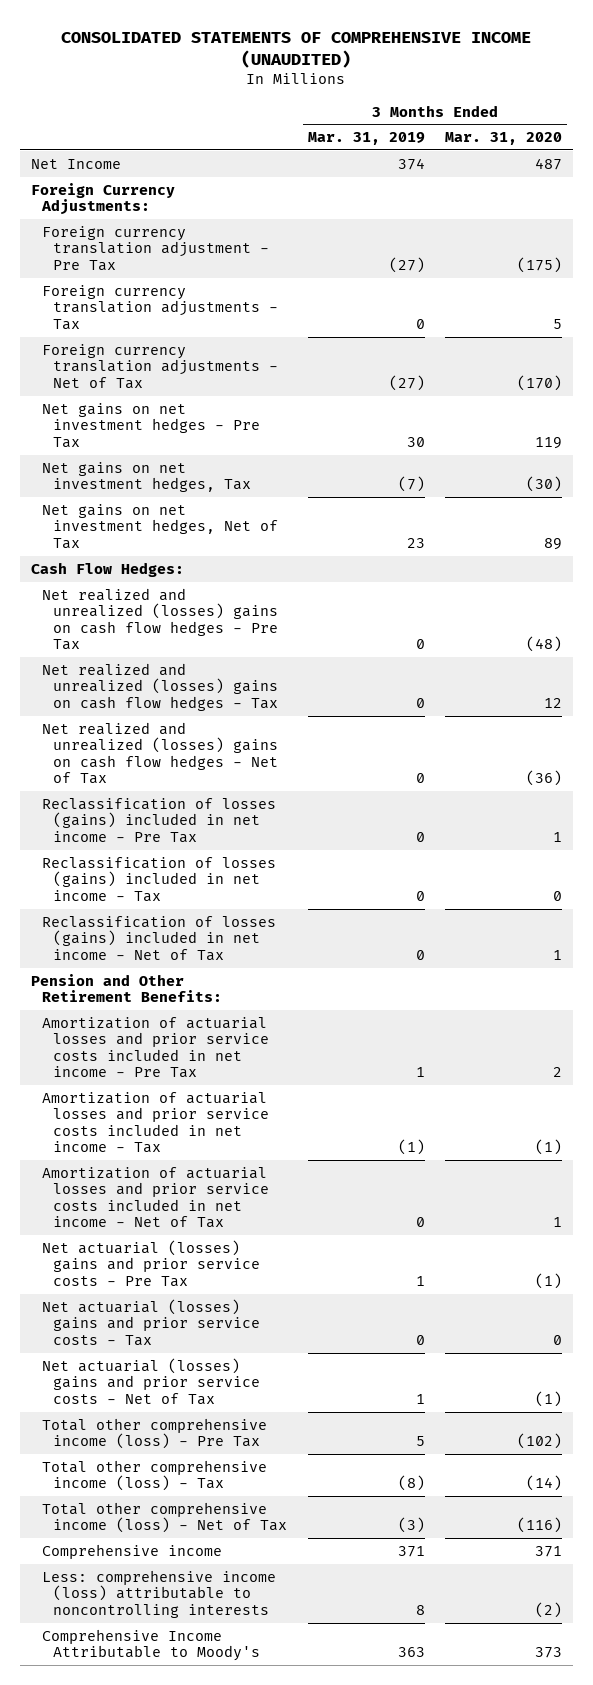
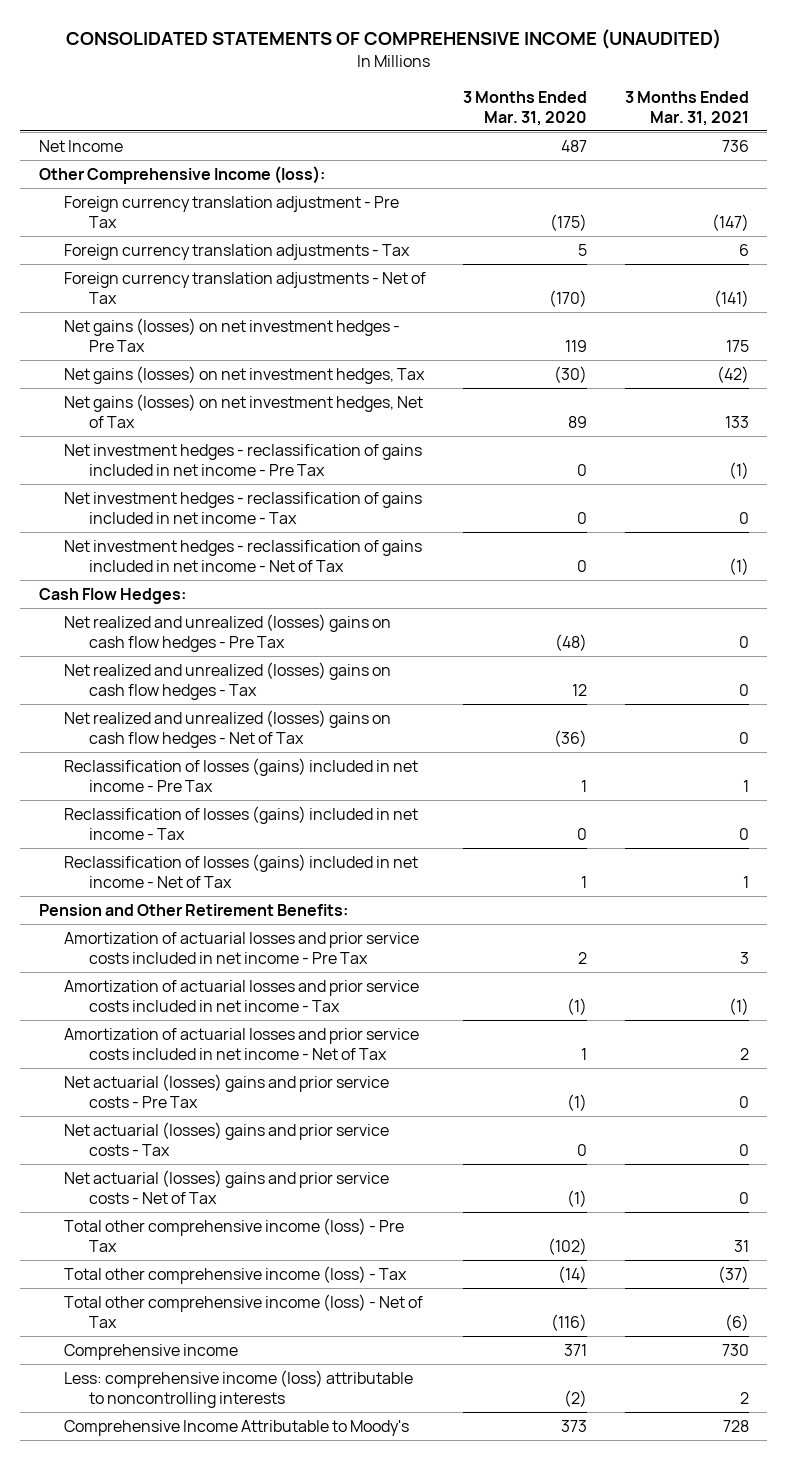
- | 3 Months Ended Mar. 31, 2019 | 3 Months Ended Mar. 31, 2020
+ | 3 Months Ended Mar. 31, 2020 | 3 Months Ended Mar. 31, 2021
- Foreign Currency Adjustments:
+ Other Comprehensive Income (loss):
- Net gains on net investment hedges - Pre Tax | 30 | 119
- Net gains on net investment hedges, Tax | (7) | (30)
- Net gains on net investment hedges, Net of Tax | 23 | 89
+ Net gains (losses) on net investment hedges - Pre Tax | 119 | 175
+ Net gains (losses) on net investment hedges, Tax | (30) | (42)
+ Net gains (losses) on net investment hedges, Net of Tax | 89 | 133
+ Net investment hedges - reclassification of gains included in net income - Pre Tax | 0 | (1)
+ Net investment hedges - reclassification of gains included in net income - Tax | 0 | 0
+ Net investment hedges - reclassification of gains included in net income - Net of Tax | 0 | (1)

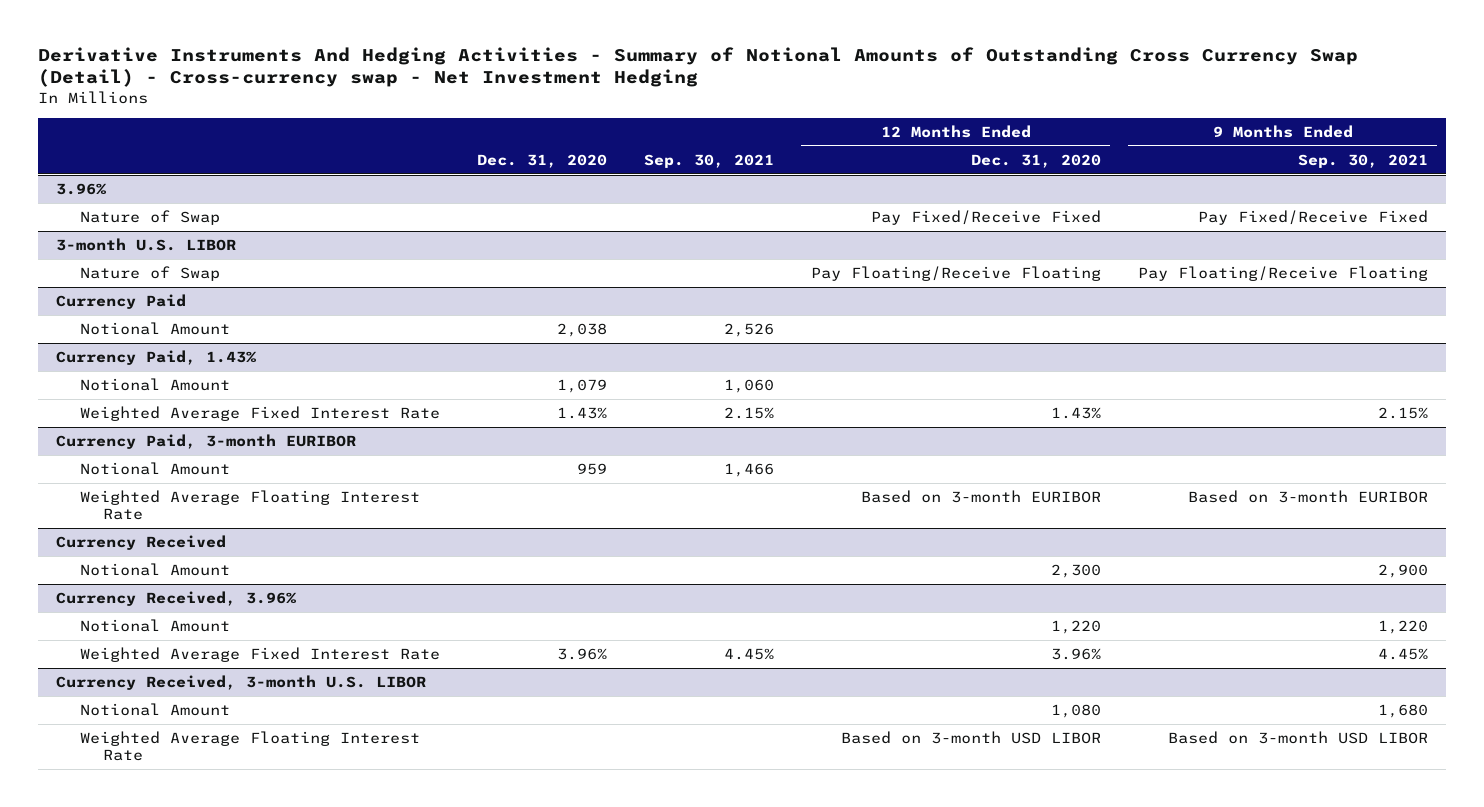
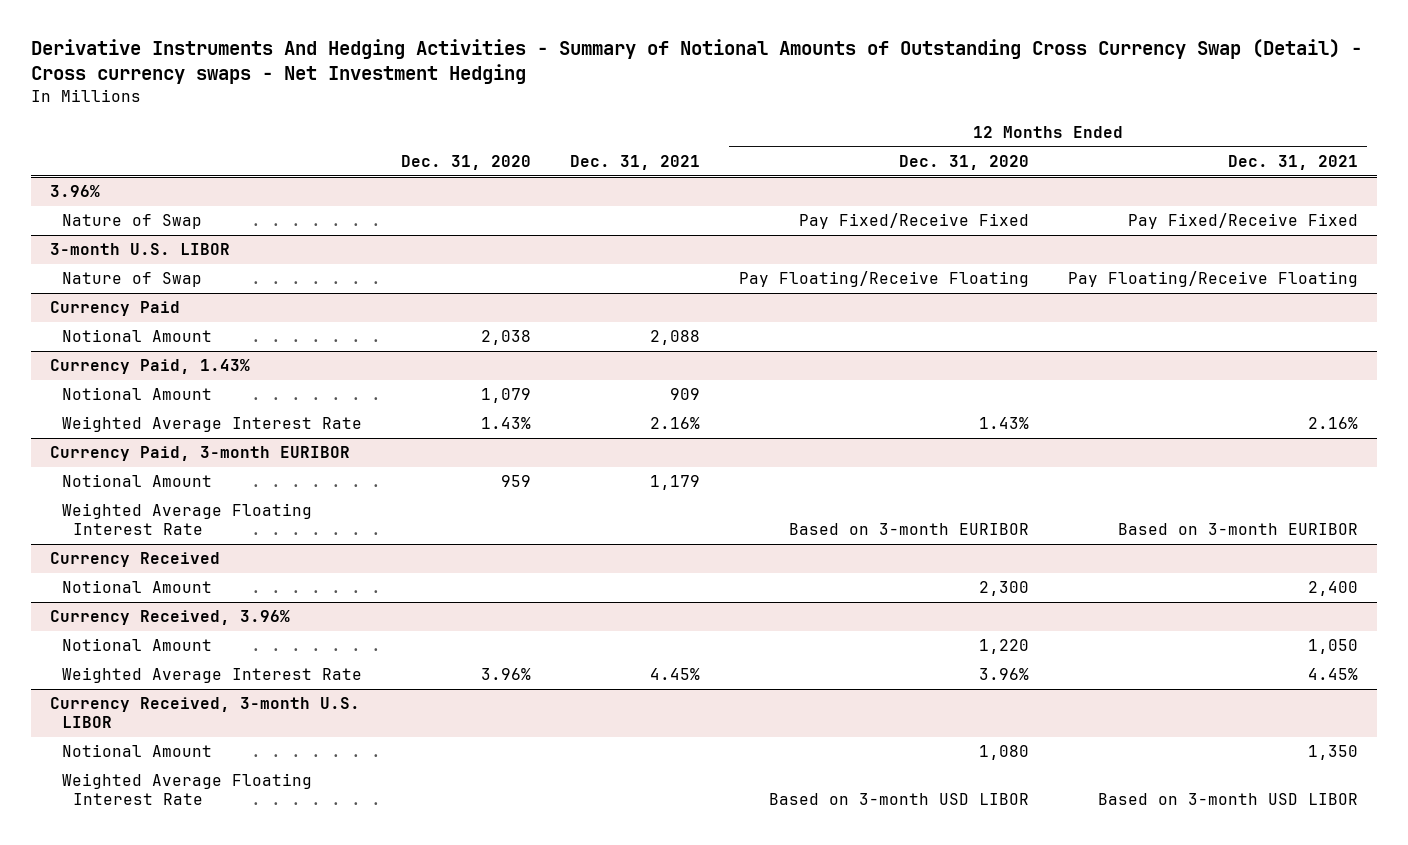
- Derivative Instruments And Hedging Activities - Summary of Notional Amounts of Outstanding Cross Currency Swap (Detail) - Cross-currency swap - Net Investment Hedging
+ Derivative Instruments And Hedging Activities - Summary of Notional Amounts of Outstanding Cross Currency Swap (Detail) - Cross currency swaps - Net Investment Hedging
- | Dec. 31, 2020 | Sep. 30, 2021 | 12 Months Ended Dec. 31, 2020 | 9 Months Ended Sep. 30, 2021
+ | Dec. 31, 2020 | Dec. 31, 2021 | 12 Months Ended Dec. 31, 2020 | 12 Months Ended Dec. 31, 2021
@ Currency Paid, 1.43%
- Weighted Average Fixed Interest Rate | 1.43% | 2.15% | 1.43% | 2.15%
+ Weighted Average Interest Rate | 1.43% | 2.16% | 1.43% | 2.16%
@ Currency Received, 3.96%
- Weighted Average Fixed Interest Rate | 3.96% | 4.45% | 3.96% | 4.45%
+ Weighted Average Interest Rate | 3.96% | 4.45% | 3.96% | 4.45%

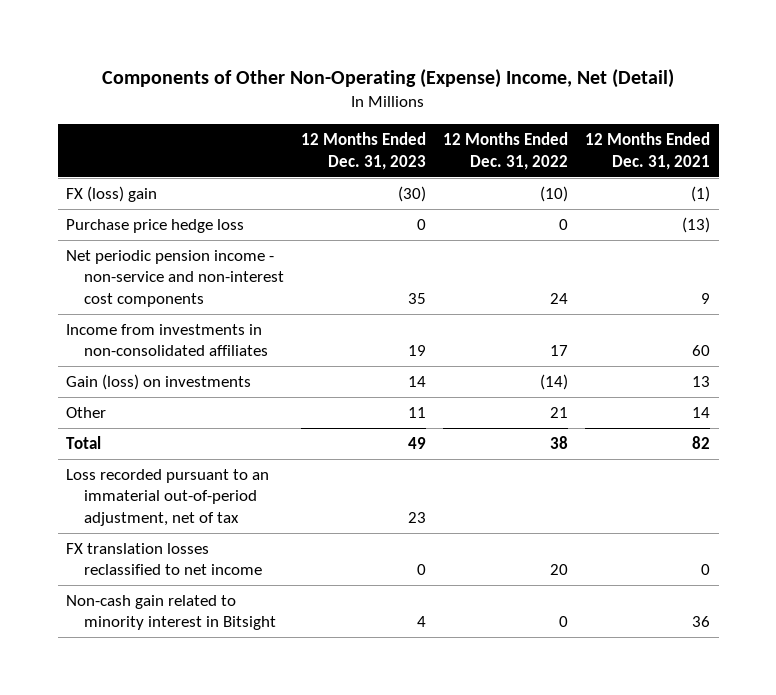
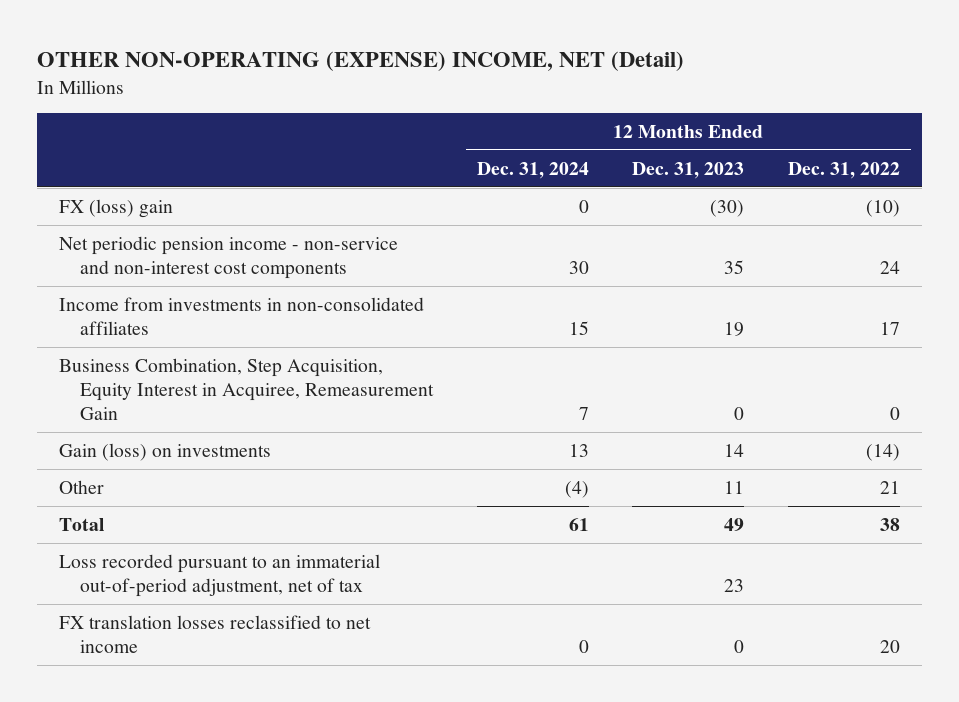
- Components of Other Non-Operating (Expense) Income, Net (Detail)
+ OTHER NON-OPERATING (EXPENSE) INCOME, NET (Detail)
- | 12 Months Ended Dec. 31, 2023 | 12 Months Ended Dec. 31, 2022 | 12 Months Ended Dec. 31, 2021
+ | 12 Months Ended Dec. 31, 2024 | 12 Months Ended Dec. 31, 2023 | 12 Months Ended Dec. 31, 2022
- Purchase price hedge loss | 0 | 0 | (13)
+ Business Combination, Step Acquisition, Equity Interest in Acquiree, Remeasurement Gain | 7 | 0 | 0
- Non-cash gain related to minority interest in Bitsight | 4 | 0 | 36

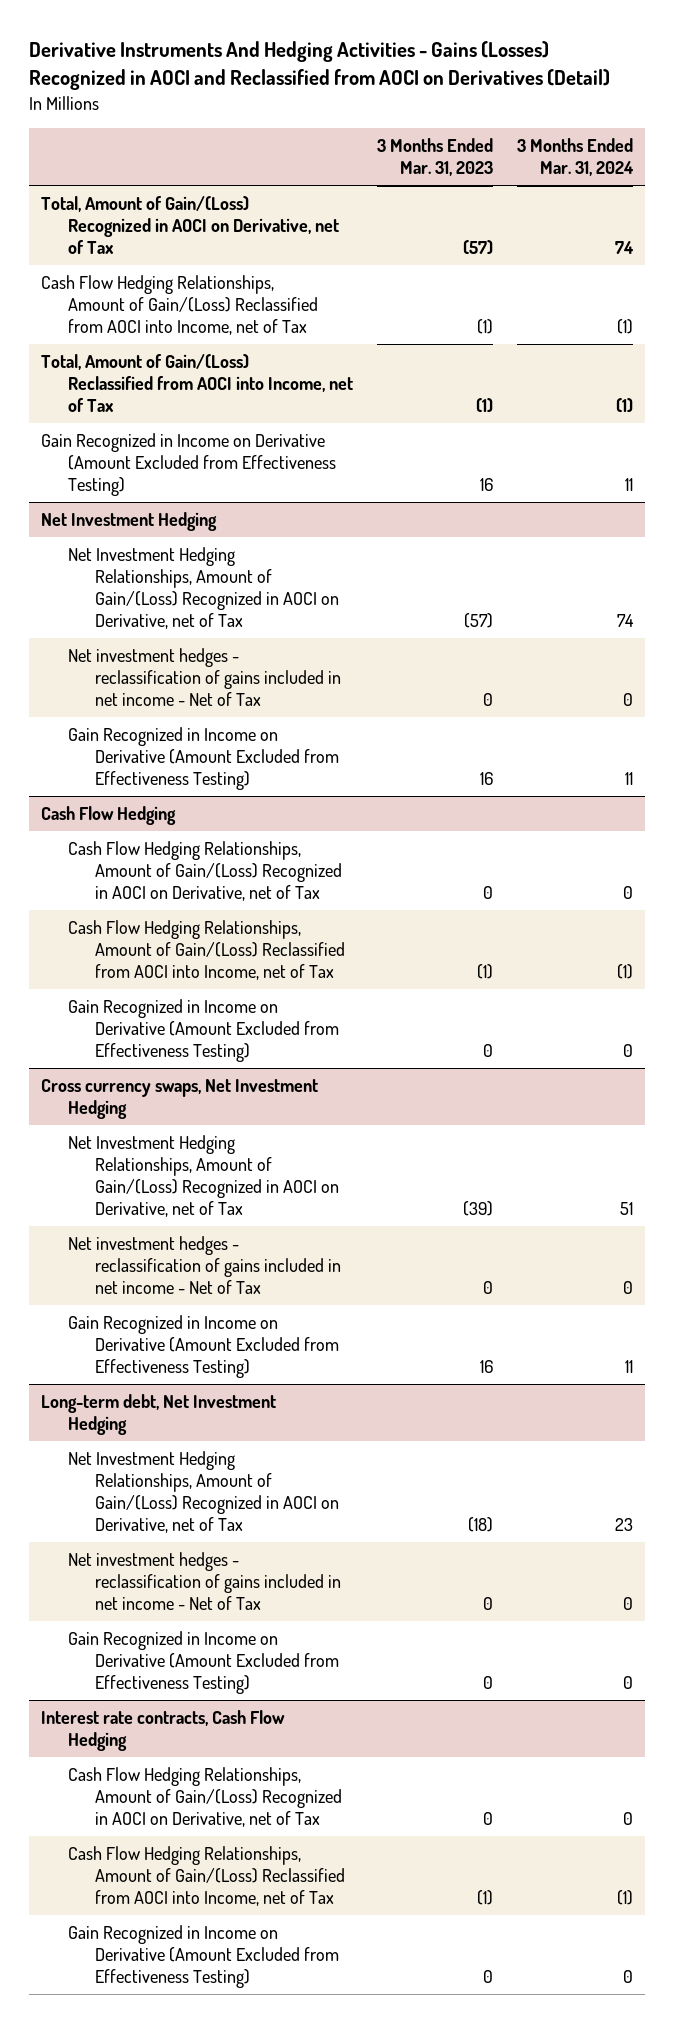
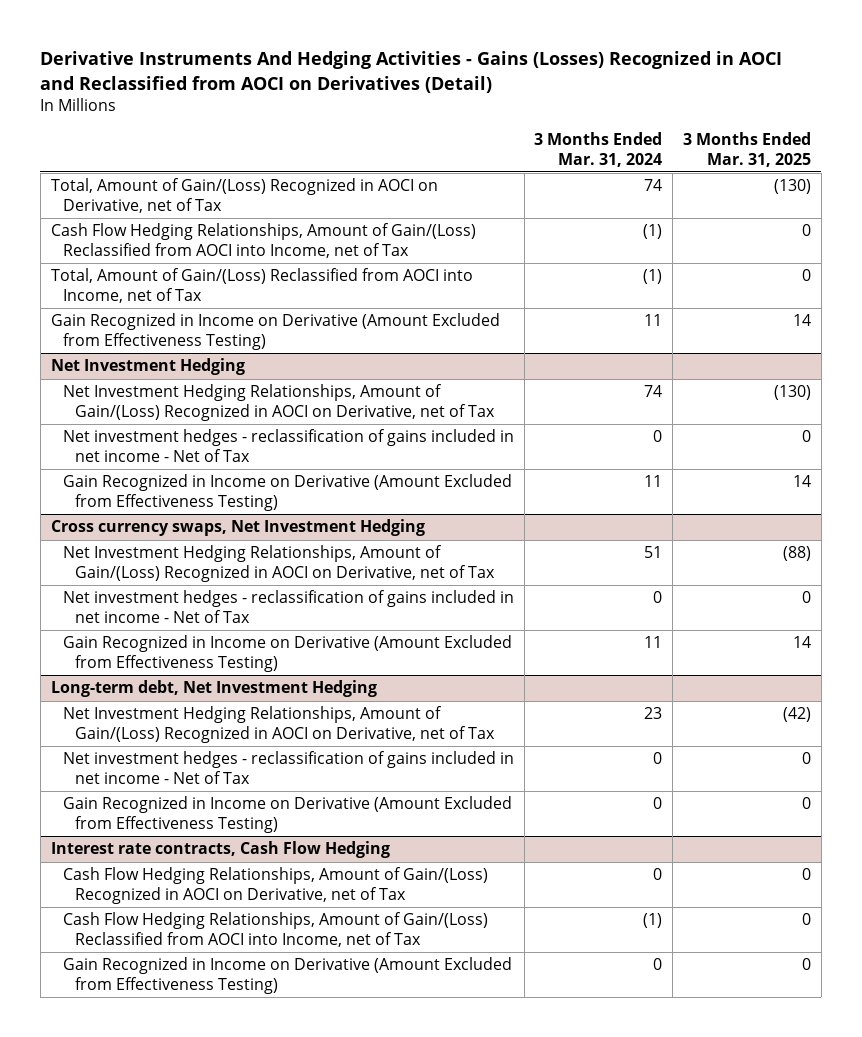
- | 3 Months Ended Mar. 31, 2023 | 3 Months Ended Mar. 31, 2024
+ | 3 Months Ended Mar. 31, 2024 | 3 Months Ended Mar. 31, 2025
- Cash Flow Hedging
- Cash Flow Hedging Relationships, Amount of Gain/(Loss) Recognized in AOCI on Derivative, net of Tax | 0 | 0
- Cash Flow Hedging Relationships, Amount of Gain/(Loss) Reclassified from AOCI into Income, net of Tax | (1) | (1)
- Gain Recognized in Income on Derivative (Amount Excluded from Effectiveness Testing) | 0 | 0

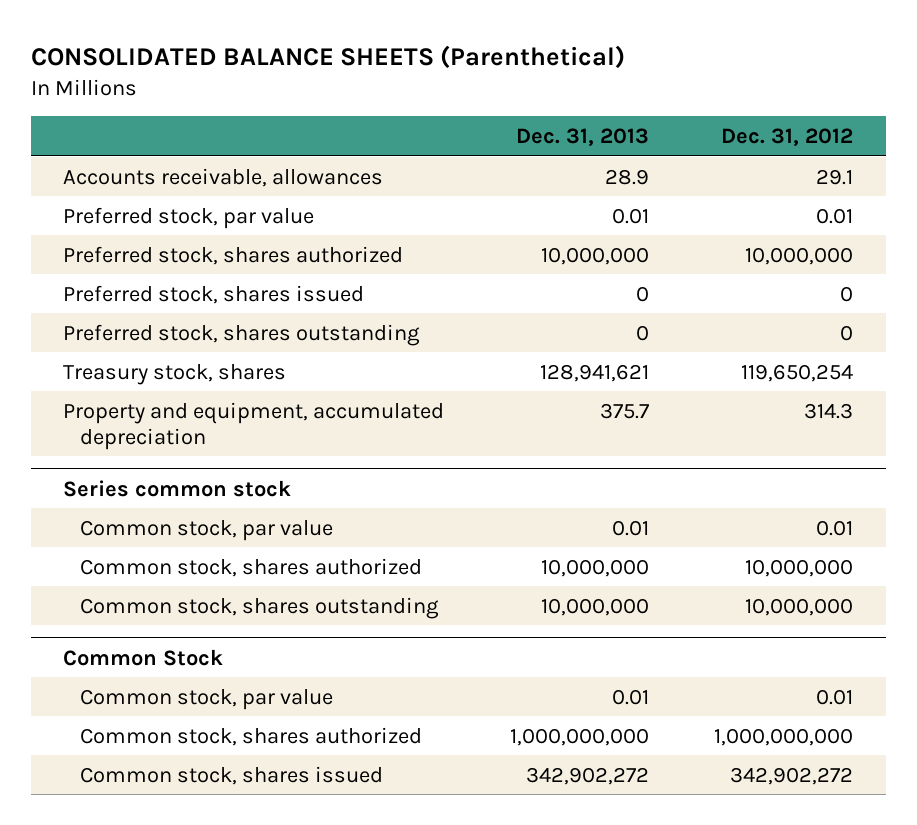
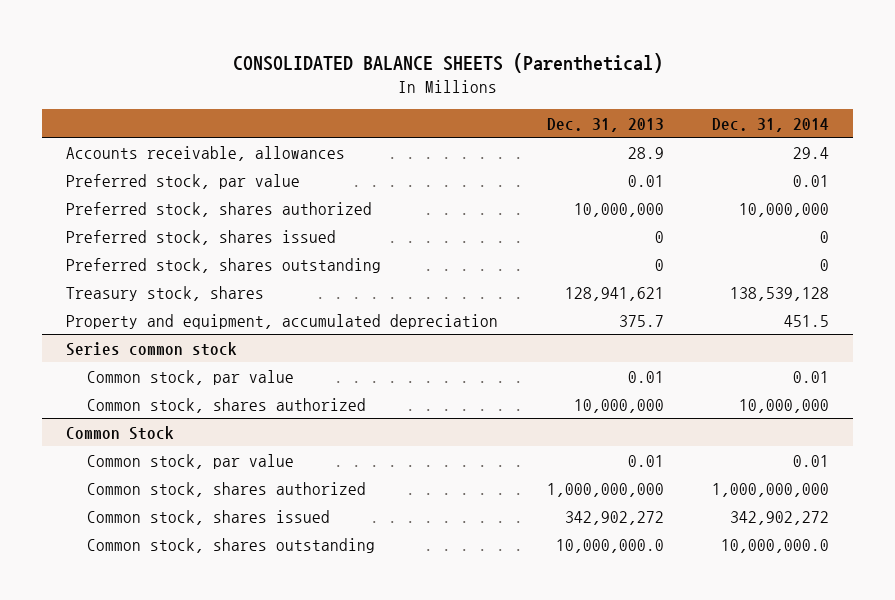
- | Dec. 31, 2013 | Dec. 31, 2012
+ | Dec. 31, 2013 | Dec. 31, 2014
@ Series common stock
- Common stock, shares outstanding | 10,000,000 | 10,000,000
@ Common Stock
+ Common stock, shares outstanding | 10,000,000.0 | 10,000,000.0

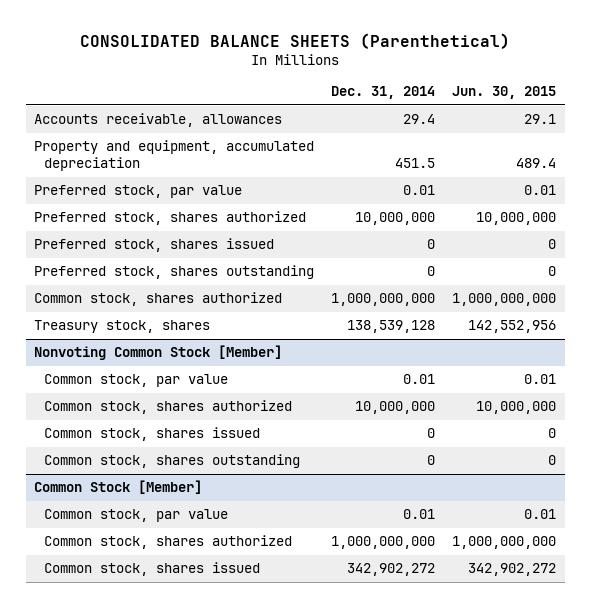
- | Dec. 31, 2013 | Dec. 31, 2014
+ | Dec. 31, 2014 | Jun. 30, 2015
moved up: Property and equipment, accumulated depreciation | 451.5 | 489.4
+ Common stock, shares authorized | 1,000,000,000 | 1,000,000,000
- Series common stock
+ Nonvoting Common Stock [Member]
- Common Stock
+ Common stock, shares issued | 0 | 0
+ Common stock, shares outstanding | 0 | 0
+ Common Stock [Member]
- Common stock, shares outstanding | 10,000,000.0 | 10,000,000.0

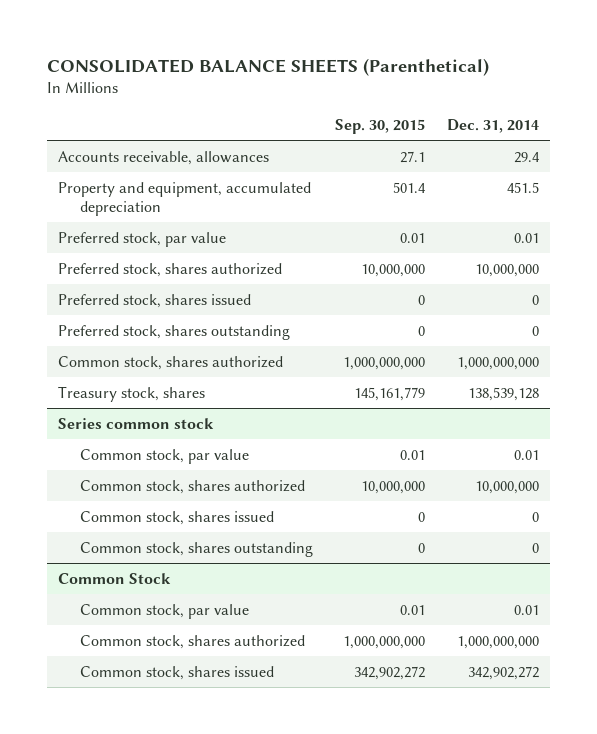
- | Dec. 31, 2014 | Jun. 30, 2015
+ | Sep. 30, 2015 | Dec. 31, 2014
- Nonvoting Common Stock [Member]
+ Series common stock
- Common Stock [Member]
+ Common Stock

